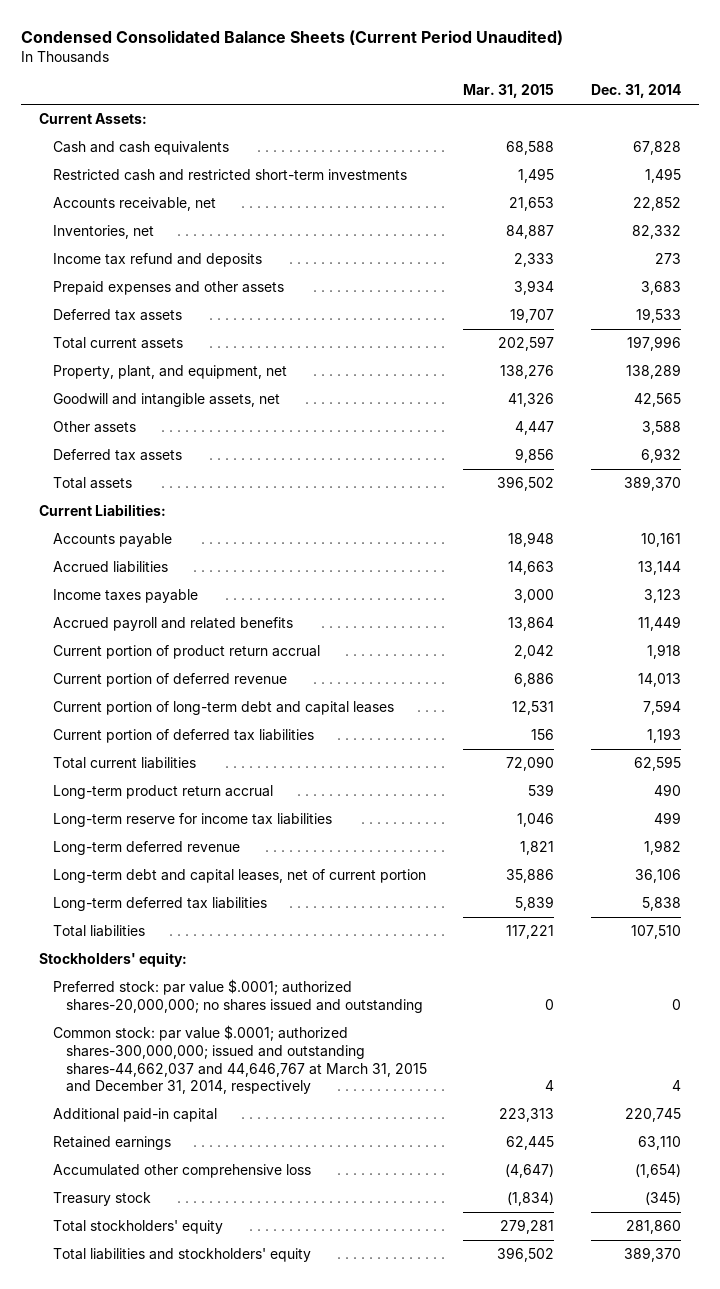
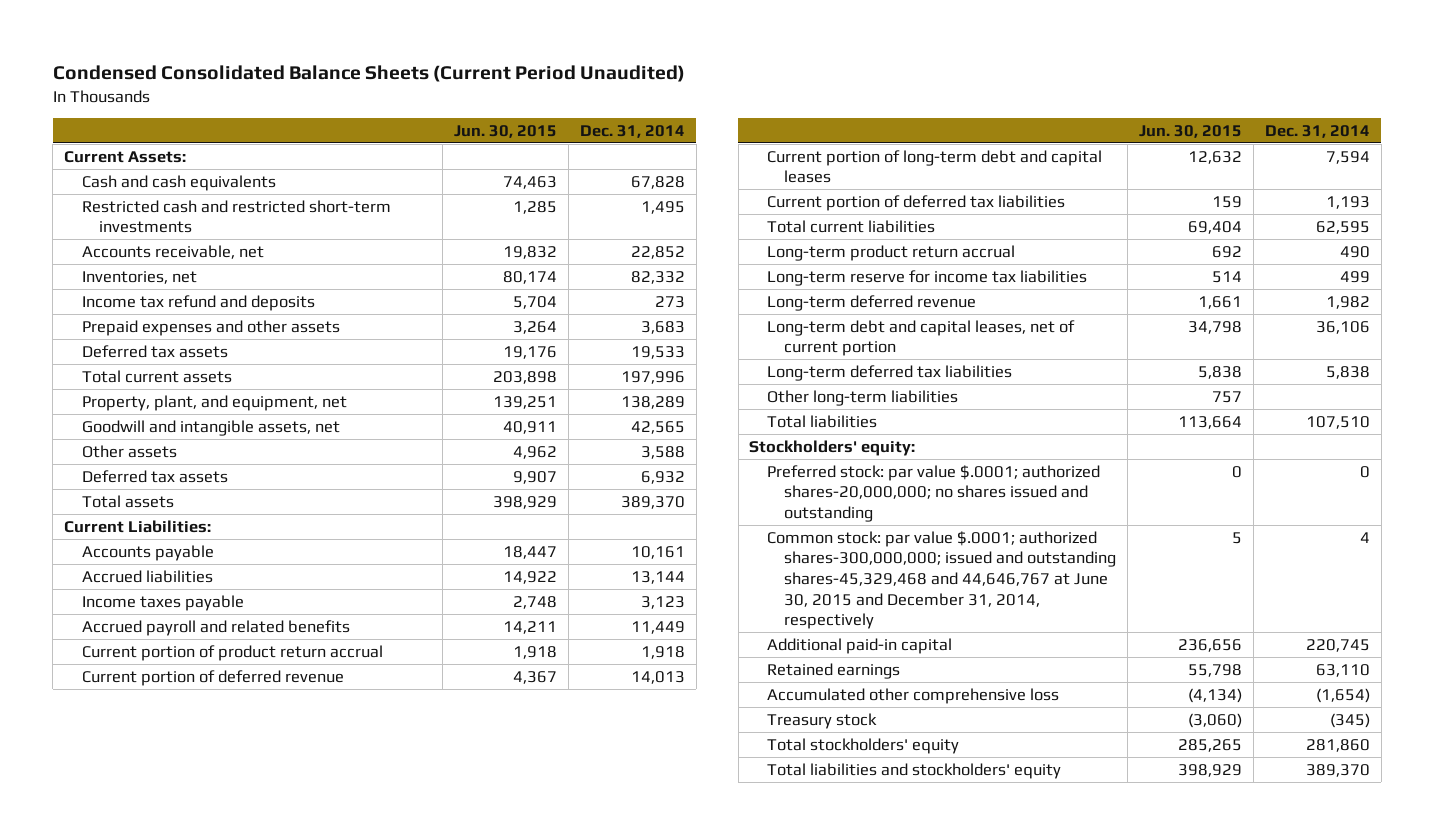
- | Mar. 31, 2015 | Dec. 31, 2014
+ | Jun. 30, 2015 | Dec. 31, 2014
+ Other long-term liabilities | 757 |
- Common stock: par value $.0001; authorized shares-300,000,000; issued and outstanding shares-44,662,037 and 44,646,767 at March 31, 2015 and December 31, 2014, respectively | 4 | 4
+ Common stock: par value $.0001; authorized shares-300,000,000; issued and outstanding shares-45,329,468 and 44,646,767 at June 30, 2015 and December 31, 2014, respectively | 5 | 4

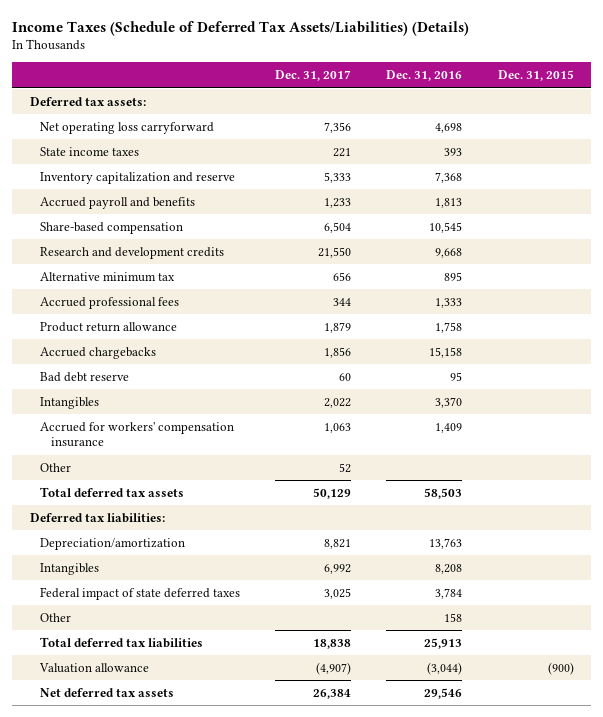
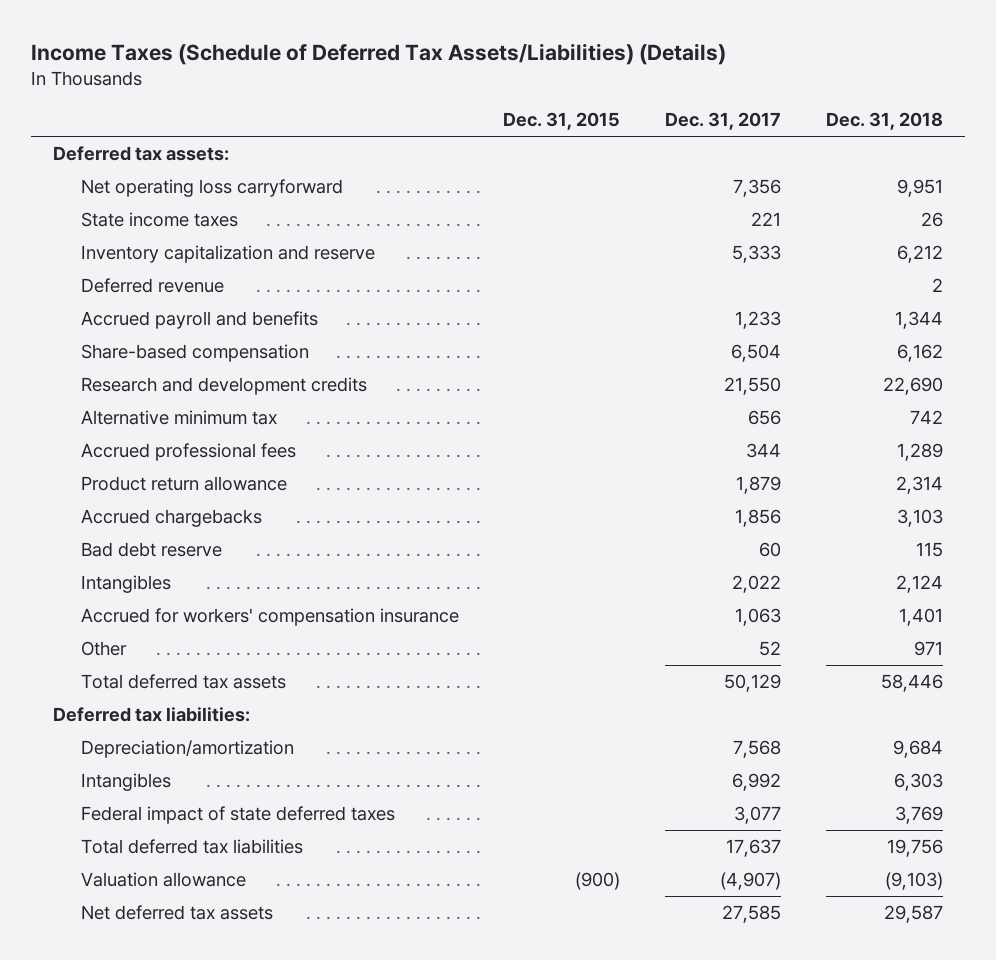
- | Dec. 31, 2017 | Dec. 31, 2016 | Dec. 31, 2015
+ | Dec. 31, 2015 | Dec. 31, 2017 | Dec. 31, 2018
+ Deferred revenue | | | 2
- Depreciation/amortization | 8,821 | 13,763 |
+ Depreciation/amortization | | 7,568 | 9,684
- Federal impact of state deferred taxes | 3,025 | 3,784 |
- Other | | 158 |
- Total deferred tax liabilities | 18,838 | 25,913 |
+ Federal impact of state deferred taxes | | 3,077 | 3,769
+ Total deferred tax liabilities | | 17,637 | 19,756
- Net deferred tax assets | 26,384 | 29,546 |
+ Net deferred tax assets | | 27,585 | 29,587

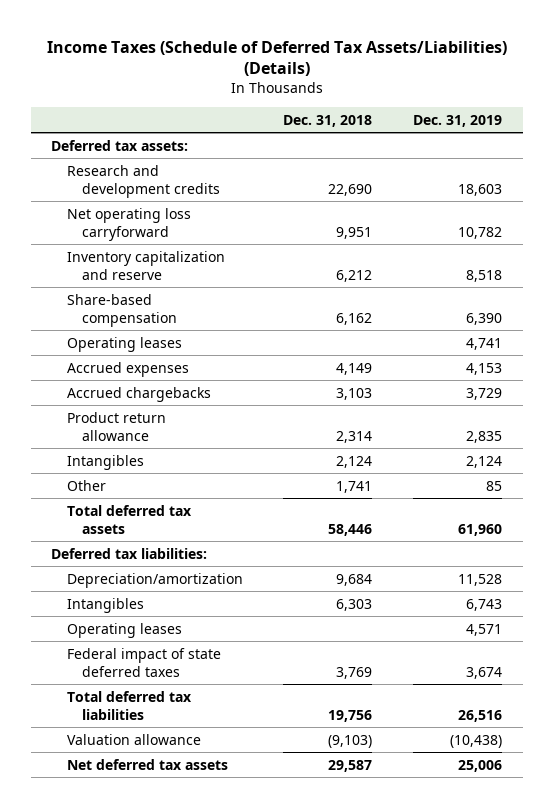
- | Dec. 31, 2015 | Dec. 31, 2017 | Dec. 31, 2018
+ | Dec. 31, 2018 | Dec. 31, 2019
moved up: Research and development credits | 22,690 | 18,603
- State income taxes | | 221 | 26
- Deferred revenue | | | 2
- Accrued payroll and benefits | | 1,233 | 1,344
- Alternative minimum tax | | 656 | 742
- Accrued professional fees | | 344 | 1,289
+ Operating leases | | 4,741
+ Accrued expenses | 4,149 | 4,153
- Bad debt reserve | | 60 | 115
moved down: Product return allowance | 2,314 | 2,835
- Accrued for workers' compensation insurance | | 1,063 | 1,401
- Other | | 52 | 971
+ Other | 1,741 | 85
+ Operating leases | | 4,571

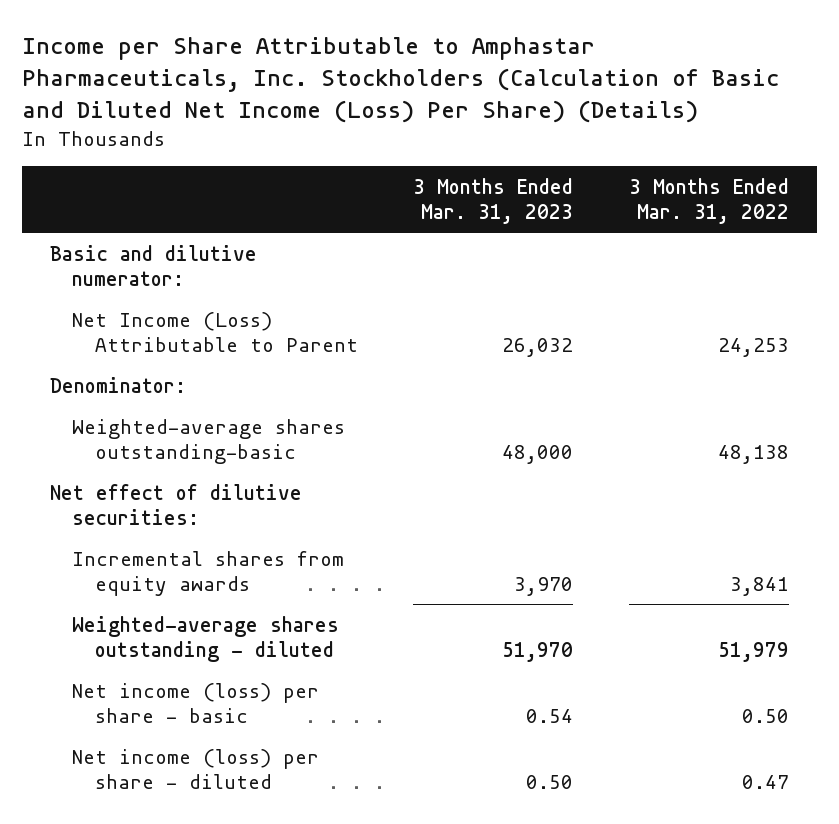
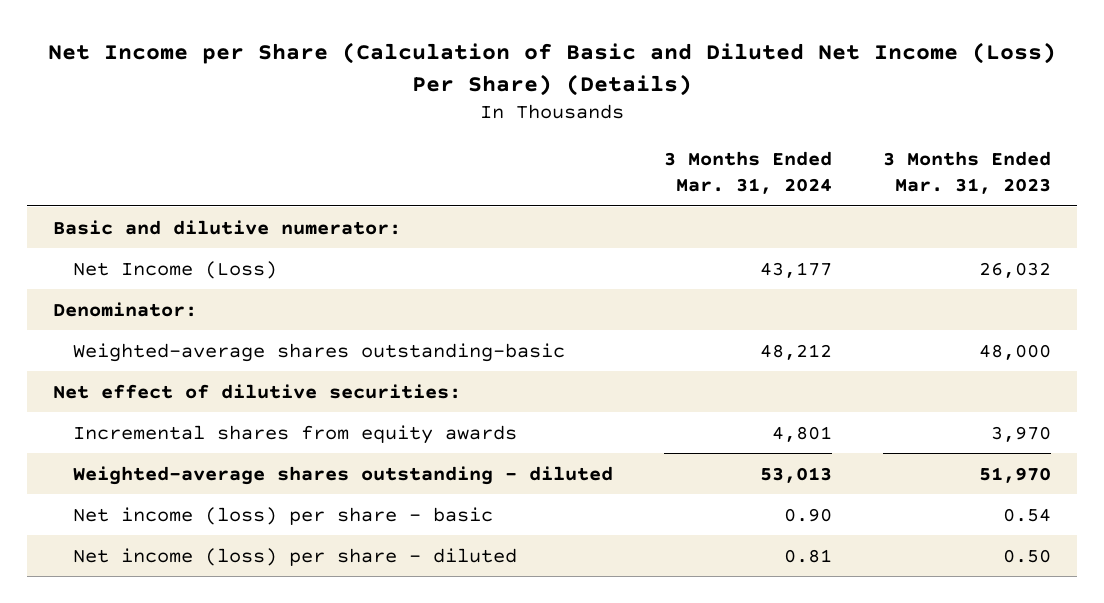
- Income per Share Attributable to Amphastar Pharmaceuticals, Inc. Stockholders (Calculation of Basic and Diluted Net Income (Loss) Per Share) (Details)
+ Net Income per Share (Calculation of Basic and Diluted Net Income (Loss) Per Share) (Details)
- | 3 Months Ended Mar. 31, 2023 | 3 Months Ended Mar. 31, 2022
+ | 3 Months Ended Mar. 31, 2024 | 3 Months Ended Mar. 31, 2023
- Net Income (Loss) Attributable to Parent | 26,032 | 24,253
+ Net Income (Loss) | 43,177 | 26,032

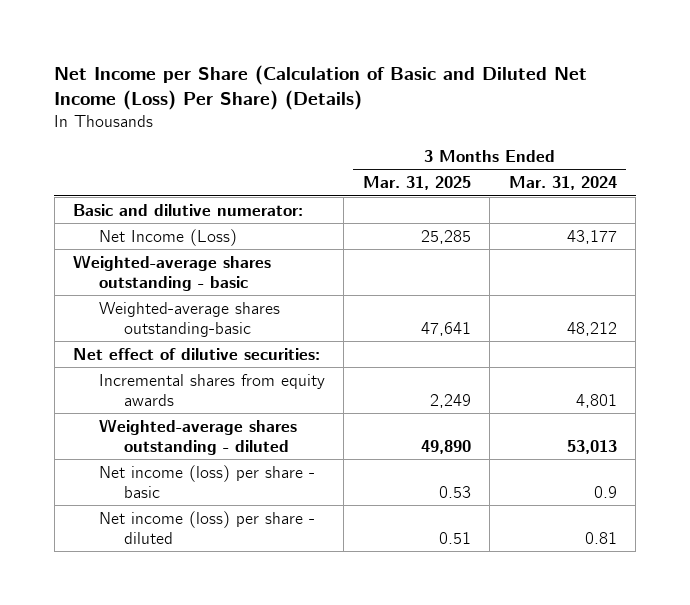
- | 3 Months Ended Mar. 31, 2024 | 3 Months Ended Mar. 31, 2023
+ | 3 Months Ended Mar. 31, 2025 | 3 Months Ended Mar. 31, 2024
- Denominator:
+ Weighted-average shares outstanding - basic
- Net income (loss) per share - basic | 0.90 | 0.54
+ Net income (loss) per share - basic | 0.53 | 0.9

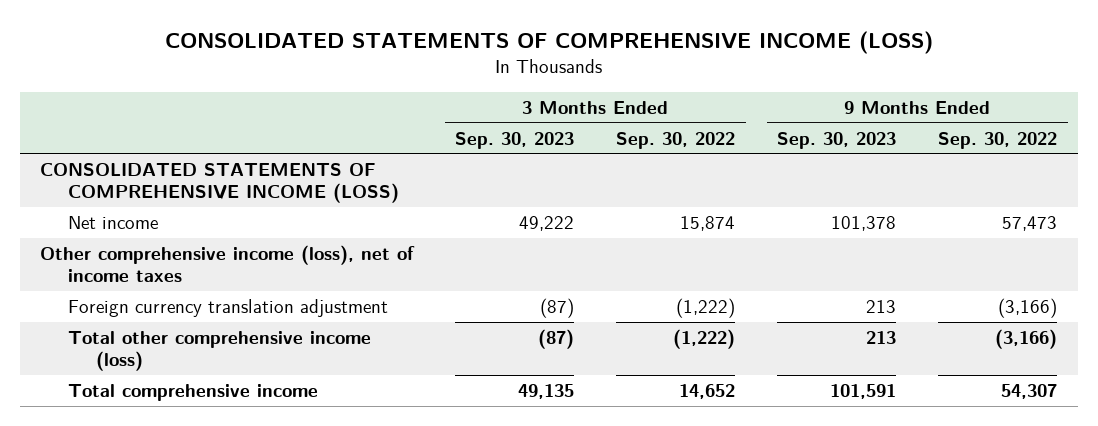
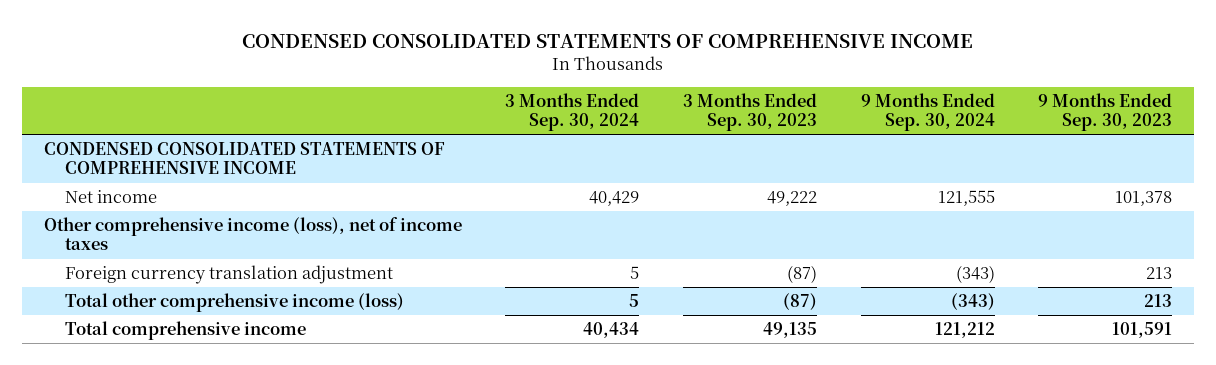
- CONSOLIDATED STATEMENTS OF COMPREHENSIVE INCOME (LOSS)
+ CONDENSED CONSOLIDATED STATEMENTS OF COMPREHENSIVE INCOME
- | 3 Months Ended Sep. 30, 2023 | 3 Months Ended Sep. 30, 2022 | 9 Months Ended Sep. 30, 2023 | 9 Months Ended Sep. 30, 2022
+ | 3 Months Ended Sep. 30, 2024 | 3 Months Ended Sep. 30, 2023 | 9 Months Ended Sep. 30, 2024 | 9 Months Ended Sep. 30, 2023
- CONSOLIDATED STATEMENTS OF COMPREHENSIVE INCOME (LOSS)
+ CONDENSED CONSOLIDATED STATEMENTS OF COMPREHENSIVE INCOME

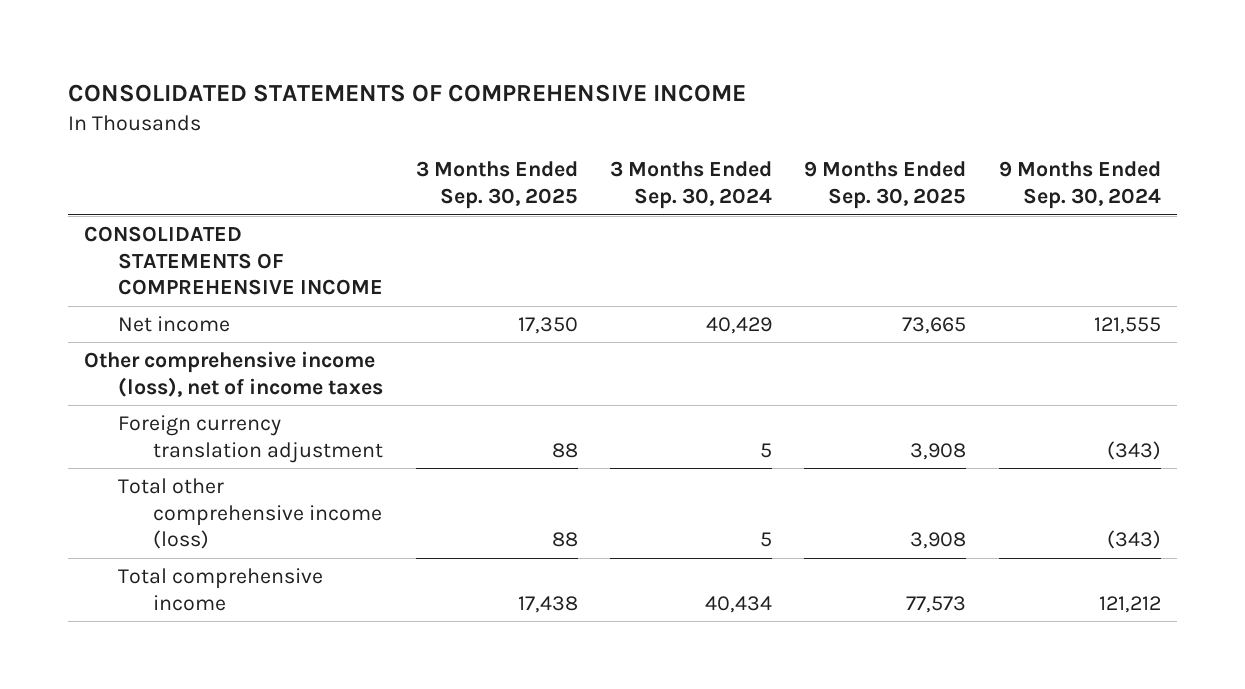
- CONDENSED CONSOLIDATED STATEMENTS OF COMPREHENSIVE INCOME
+ CONSOLIDATED STATEMENTS OF COMPREHENSIVE INCOME
- | 3 Months Ended Sep. 30, 2024 | 3 Months Ended Sep. 30, 2023 | 9 Months Ended Sep. 30, 2024 | 9 Months Ended Sep. 30, 2023
+ | 3 Months Ended Sep. 30, 2025 | 3 Months Ended Sep. 30, 2024 | 9 Months Ended Sep. 30, 2025 | 9 Months Ended Sep. 30, 2024
- CONDENSED CONSOLIDATED STATEMENTS OF COMPREHENSIVE INCOME
+ CONSOLIDATED STATEMENTS OF COMPREHENSIVE INCOME

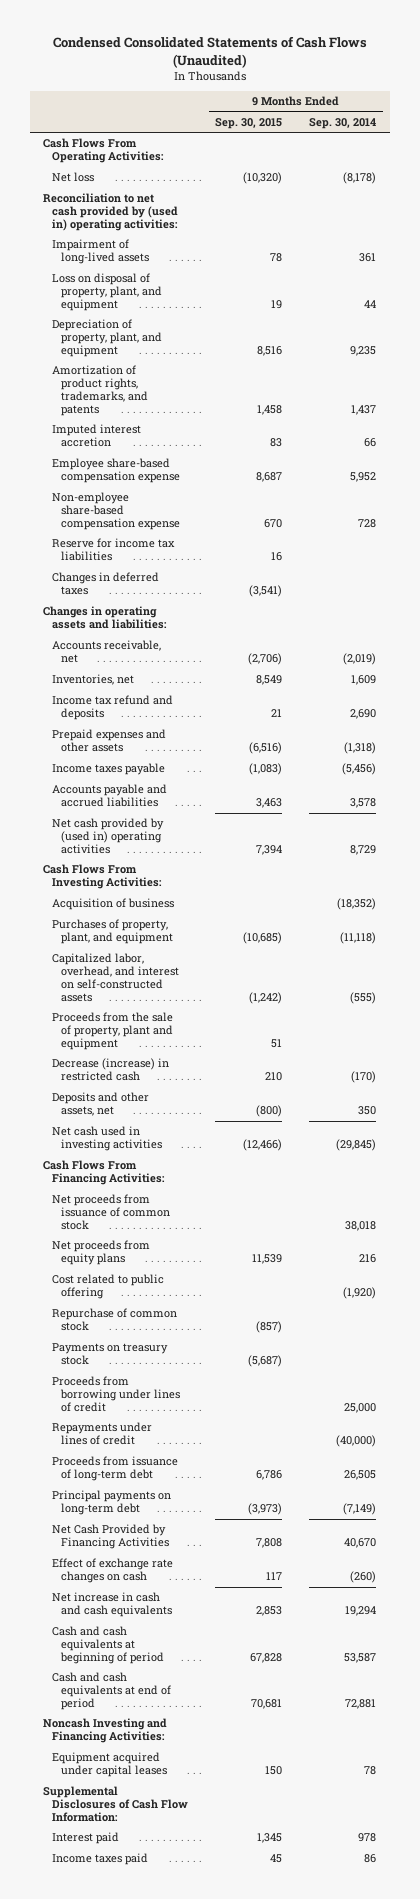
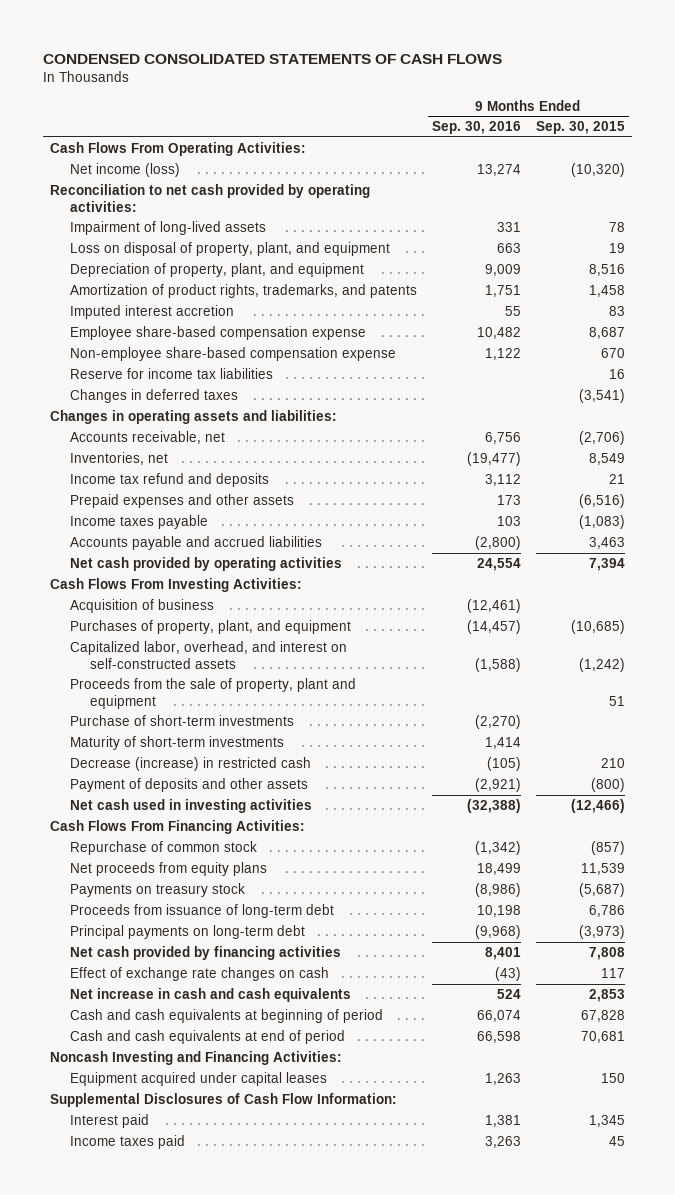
- Condensed Consolidated Statements of Cash Flows (Unaudited)
+ CONDENSED CONSOLIDATED STATEMENTS OF CASH FLOWS
- | 9 Months Ended Sep. 30, 2015 | 9 Months Ended Sep. 30, 2014
+ | 9 Months Ended Sep. 30, 2016 | 9 Months Ended Sep. 30, 2015
- Net loss | (10,320) | (8,178)
- Reconciliation to net cash provided by (used in) operating activities:
+ Net income (loss) | 13,274 | (10,320)
+ Reconciliation to net cash provided by operating activities:
- Net cash provided by (used in) operating activities | 7,394 | 8,729
+ Net cash provided by operating activities | 24,554 | 7,394
+ Purchase of short-term investments | (2,270) |
+ Maturity of short-term investments | 1,414 |
- Deposits and other assets, net | (800) | 350
+ Payment of deposits and other assets | (2,921) | (800)
- Net proceeds from issuance of common stock | | 38,018
- Cost related to public offering | | (1,920)
moved down: Net proceeds from equity plans | 18,499 | 11,539
- Proceeds from borrowing under lines of credit | | 25,000
- Repayments under lines of credit | | (40,000)
- Net Cash Provided by Financing Activities | 7,808 | 40,670
+ Net cash provided by financing activities | 8,401 | 7,808

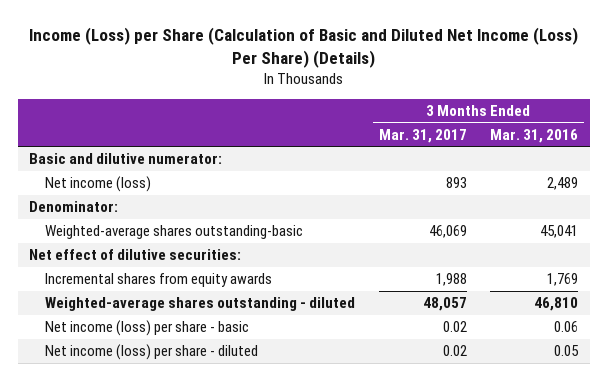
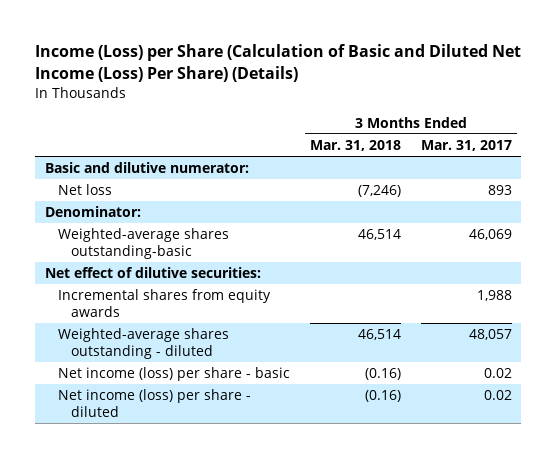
- | 3 Months Ended Mar. 31, 2017 | 3 Months Ended Mar. 31, 2016
+ | 3 Months Ended Mar. 31, 2018 | 3 Months Ended Mar. 31, 2017
- Net income (loss) | 893 | 2,489
+ Net loss | (7,246) | 893

